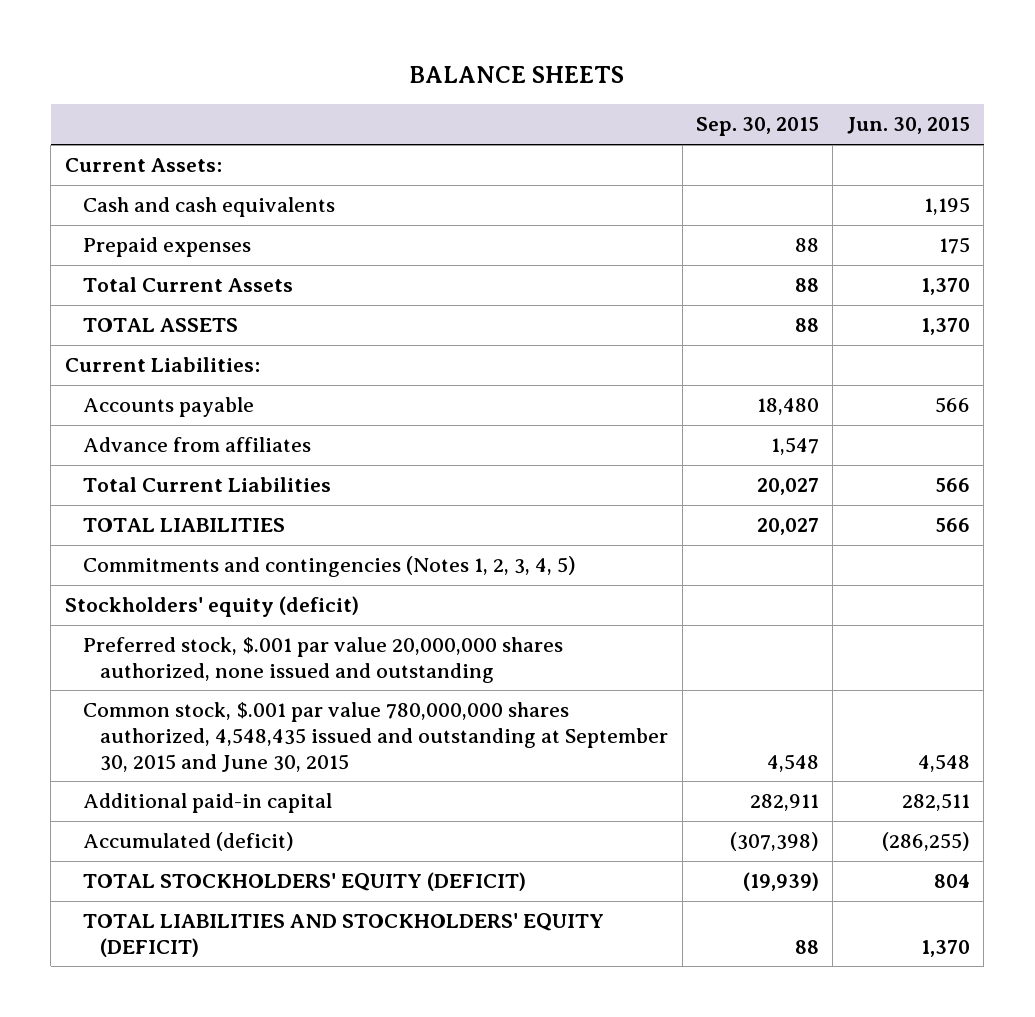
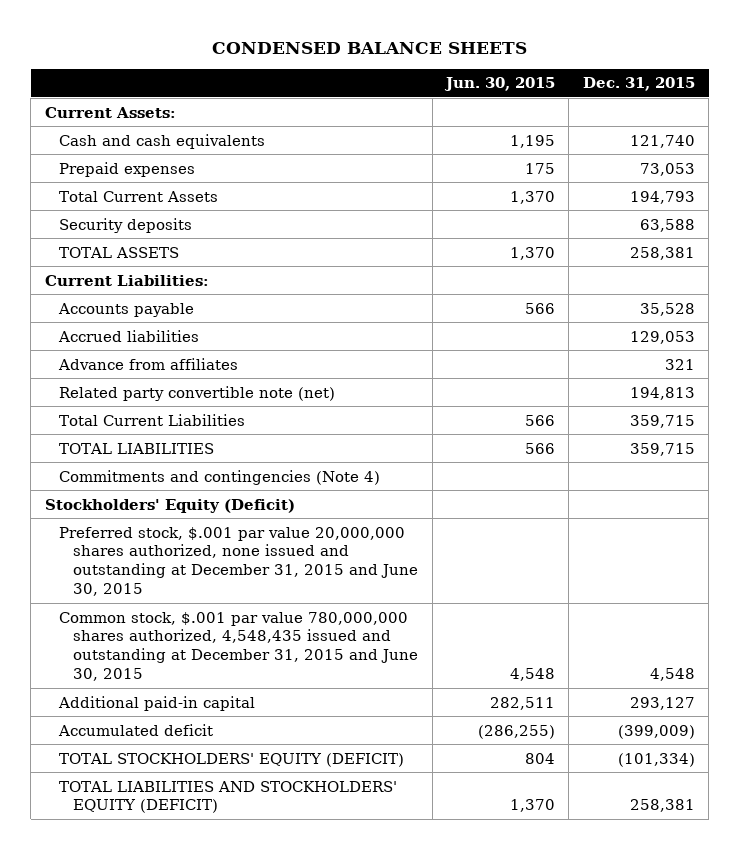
- BALANCE SHEETS
+ CONDENSED BALANCE SHEETS
- | Sep. 30, 2015 | Jun. 30, 2015
+ | Jun. 30, 2015 | Dec. 31, 2015
+ Security deposits | | 63,588
+ Accrued liabilities | | 129,053
+ Related party convertible note (net) | | 194,813
- Commitments and contingencies (Notes 1, 2, 3, 4, 5)
- Stockholders' equity (deficit)
- Preferred stock, $.001 par value 20,000,000 shares authorized, none issued and outstanding
- Common stock, $.001 par value 780,000,000 shares authorized, 4,548,435 issued and outstanding at September 30, 2015 and June 30, 2015 | 4,548 | 4,548
+ Commitments and contingencies (Note 4)
+ Stockholders' Equity (Deficit)
+ Preferred stock, $.001 par value 20,000,000 shares authorized, none issued and outstanding at December 31, 2015 and June 30, 2015
+ Common stock, $.001 par value 780,000,000 shares authorized, 4,548,435 issued and outstanding at December 31, 2015 and June 30, 2015 | 4,548 | 4,548
- Accumulated (deficit) | (307,398) | (286,255)
+ Accumulated deficit | (286,255) | (399,009)

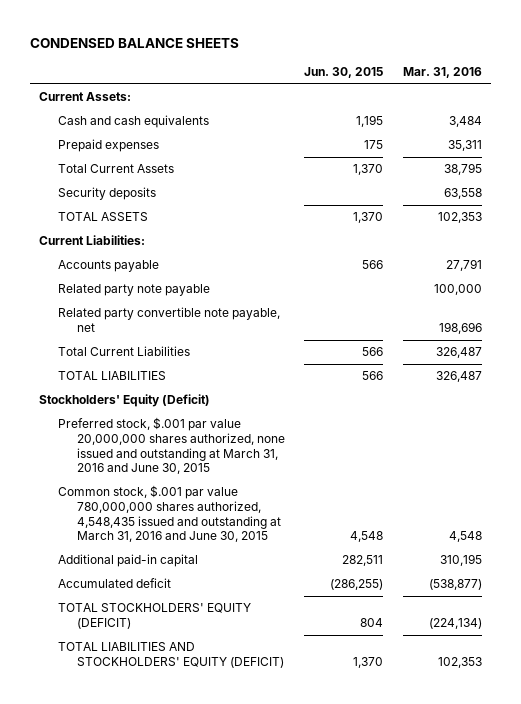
- | Jun. 30, 2015 | Dec. 31, 2015
+ | Jun. 30, 2015 | Mar. 31, 2016
- Accrued liabilities | | 129,053
- Advance from affiliates | | 321
- Related party convertible note (net) | | 194,813
+ Related party note payable | | 100,000
+ Related party convertible note payable, net | | 198,696
- Commitments and contingencies (Note 4)
- Preferred stock, $.001 par value 20,000,000 shares authorized, none issued and outstanding at December 31, 2015 and June 30, 2015
- Common stock, $.001 par value 780,000,000 shares authorized, 4,548,435 issued and outstanding at December 31, 2015 and June 30, 2015 | 4,548 | 4,548
+ Preferred stock, $.001 par value 20,000,000 shares authorized, none issued and outstanding at March 31, 2016 and June 30, 2015
+ Common stock, $.001 par value 780,000,000 shares authorized, 4,548,435 issued and outstanding at March 31, 2016 and June 30, 2015 | 4,548 | 4,548

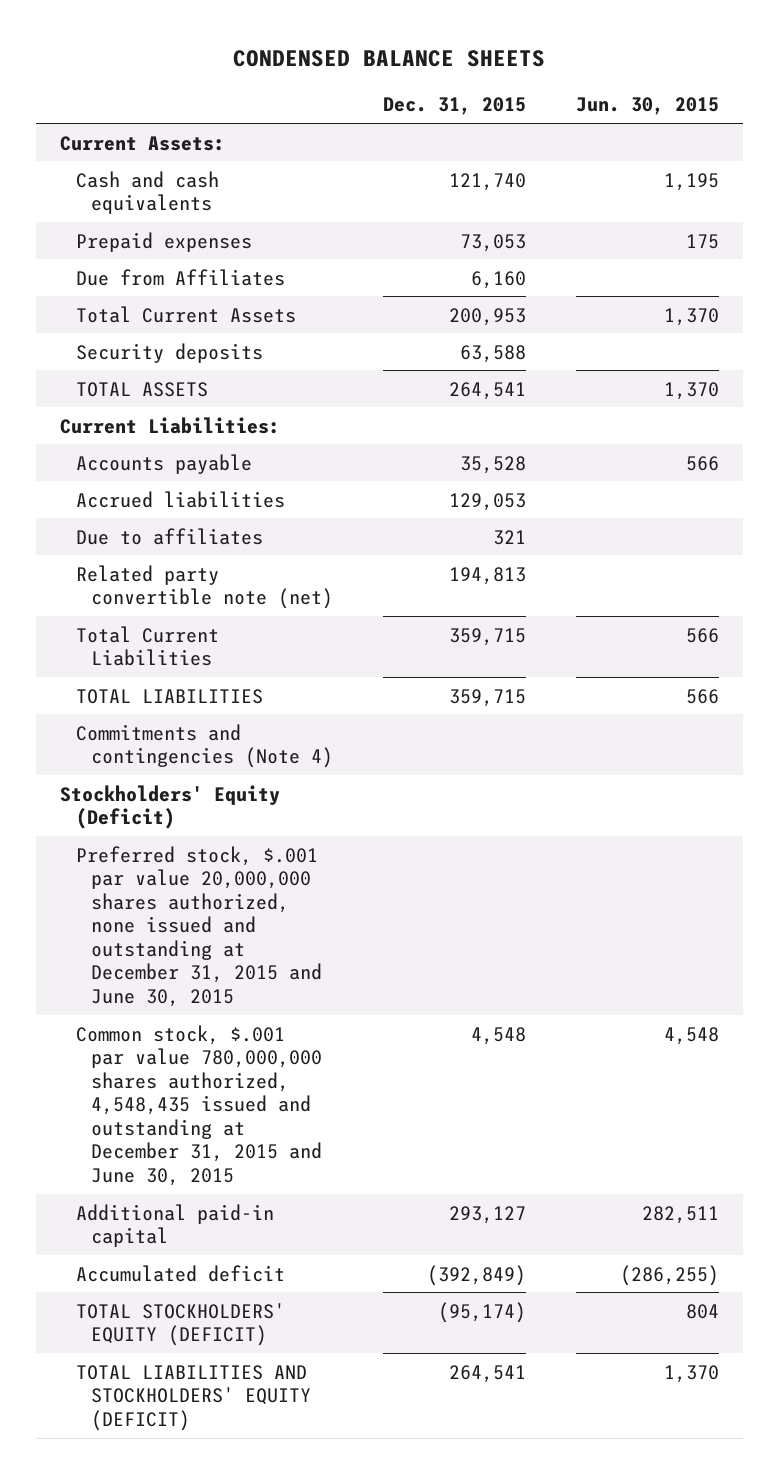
- | Jun. 30, 2015 | Mar. 31, 2016
+ | Dec. 31, 2015 | Jun. 30, 2015
+ Due from Affiliates | 6,160 |
- Related party note payable | | 100,000
- Related party convertible note payable, net | | 198,696
+ Accrued liabilities | 129,053 |
+ Due to affiliates | 321 |
+ Related party convertible note (net) | 194,813 |
+ Commitments and contingencies (Note 4)
- Preferred stock, $.001 par value 20,000,000 shares authorized, none issued and outstanding at March 31, 2016 and June 30, 2015
- Common stock, $.001 par value 780,000,000 shares authorized, 4,548,435 issued and outstanding at March 31, 2016 and June 30, 2015 | 4,548 | 4,548
+ Preferred stock, $.001 par value 20,000,000 shares authorized, none issued and outstanding at December 31, 2015 and June 30, 2015
+ Common stock, $.001 par value 780,000,000 shares authorized, 4,548,435 issued and outstanding at December 31, 2015 and June 30, 2015 | 4,548 | 4,548

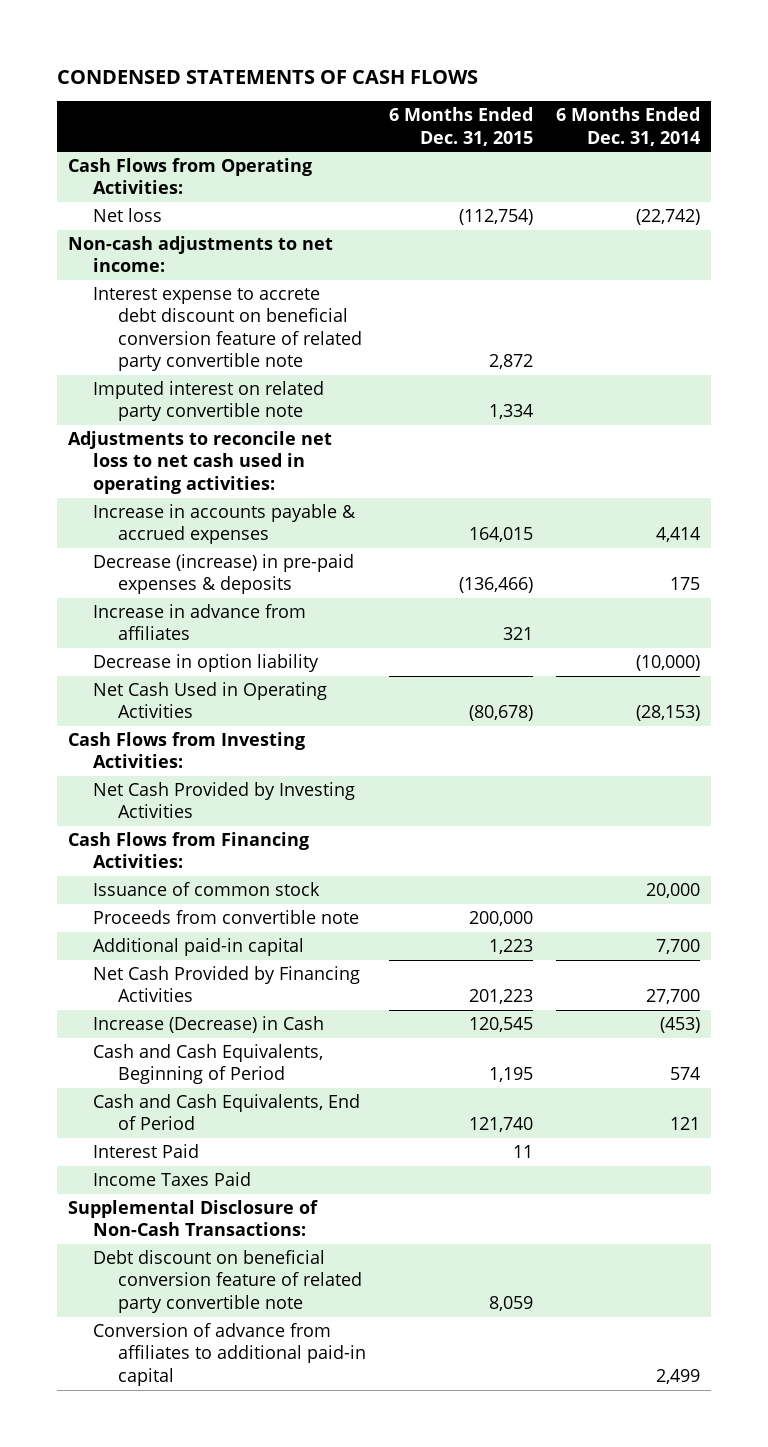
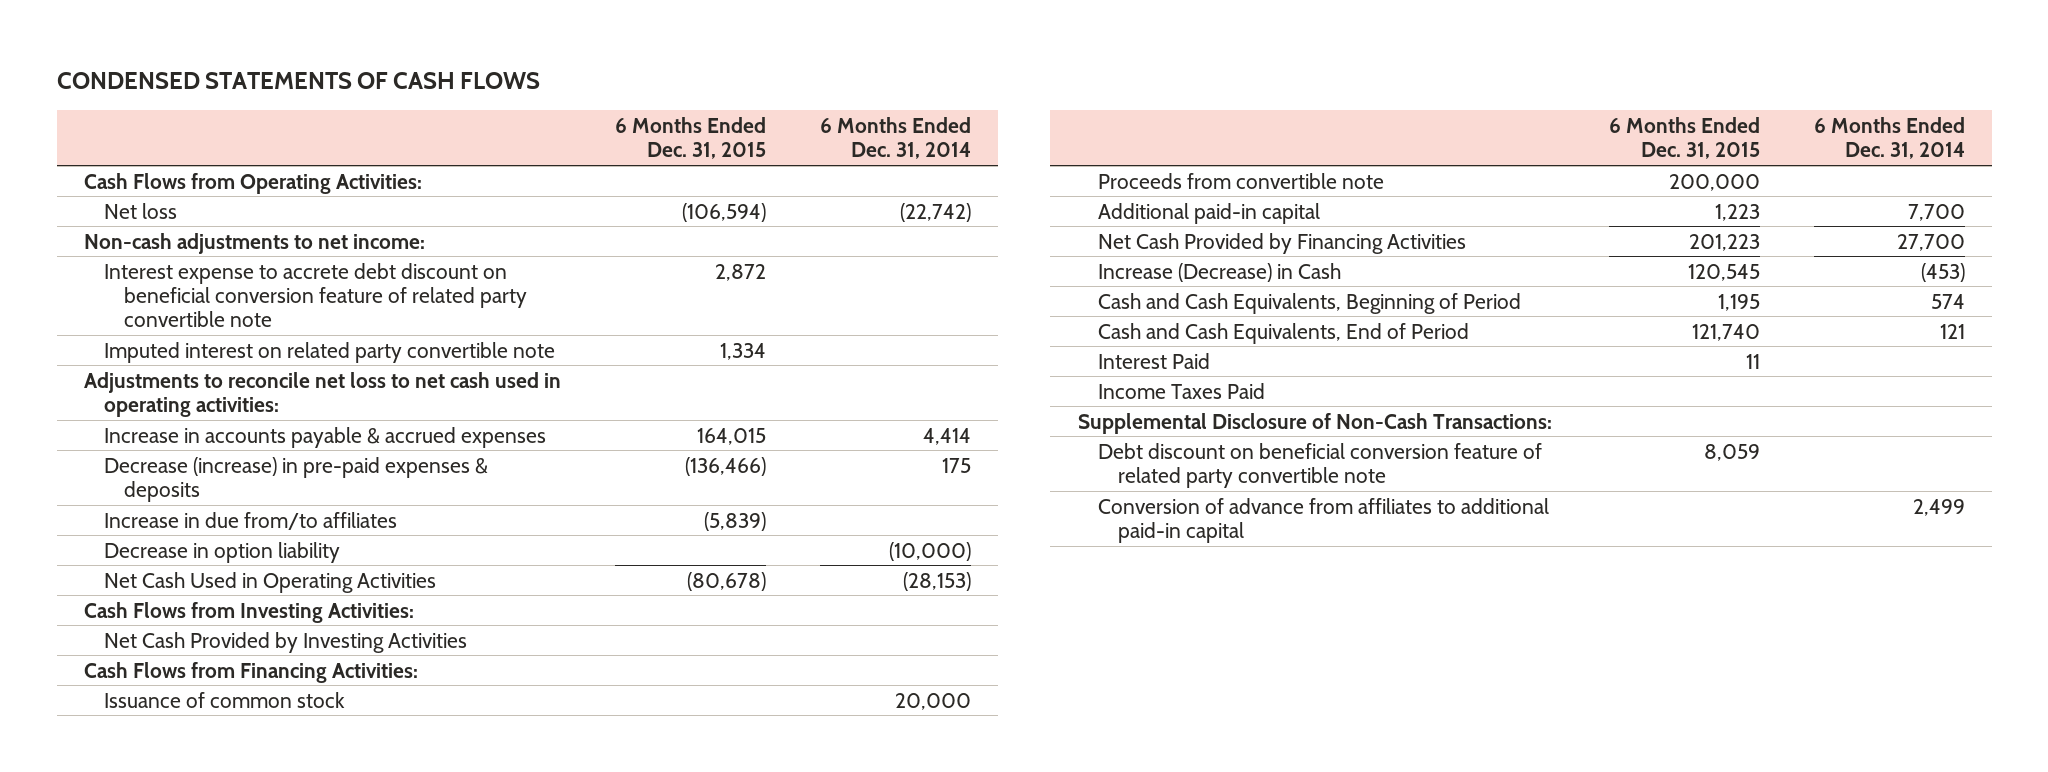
- Net loss | (112,754) | (22,742)
+ Net loss | (106,594) | (22,742)
- Increase in advance from affiliates | 321 |
+ Increase in due from/to affiliates | (5,839) |

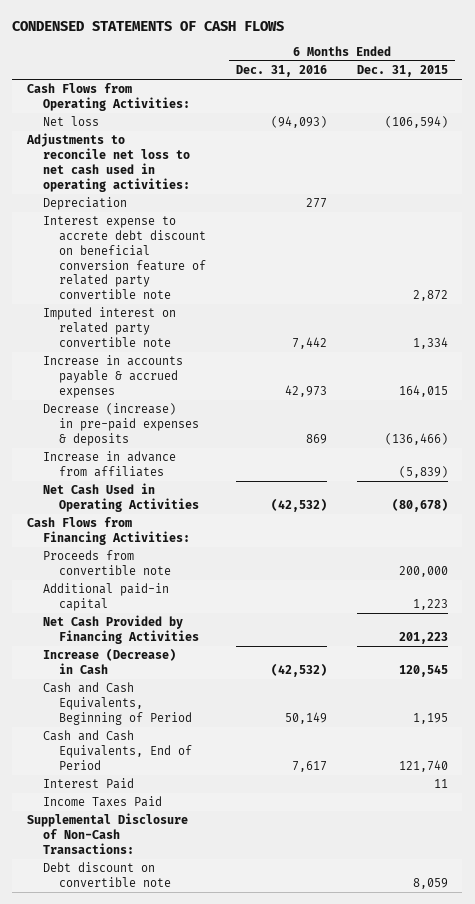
- | 6 Months Ended Dec. 31, 2015 | 6 Months Ended Dec. 31, 2014
+ | 6 Months Ended Dec. 31, 2016 | 6 Months Ended Dec. 31, 2015
- Non-cash adjustments to net income:
moved up: Adjustments to reconcile net loss to net cash used in operating activities:
+ Depreciation | 277 |
- Increase in due from/to affiliates | (5,839) |
- Decrease in option liability | | (10,000)
+ Increase in advance from affiliates | | (5,839)
- Cash Flows from Investing Activities:
- Net Cash Provided by Investing Activities
- Issuance of common stock | | 20,000
- Debt discount on beneficial conversion feature of related party convertible note | 8,059 |
- Conversion of advance from affiliates to additional paid-in capital | | 2,499
+ Debt discount on convertible note | | 8,059

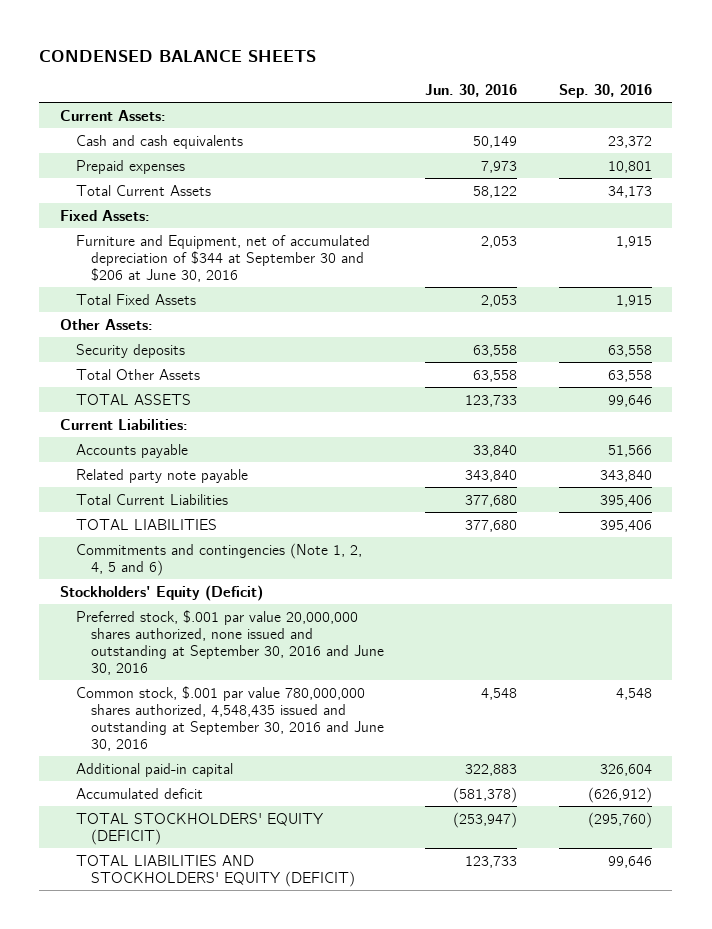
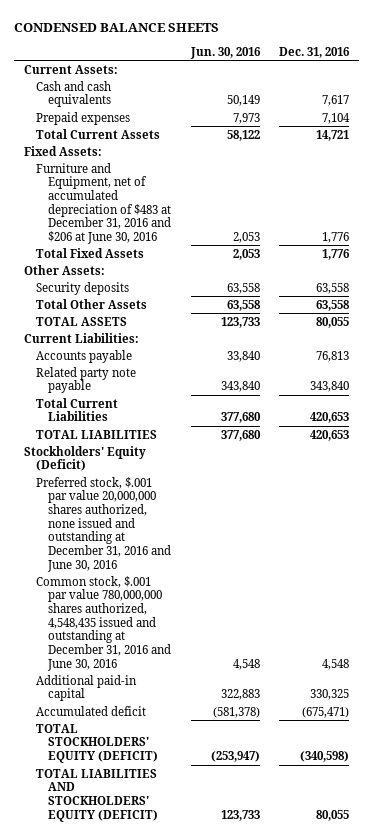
- | Jun. 30, 2016 | Sep. 30, 2016
+ | Jun. 30, 2016 | Dec. 31, 2016
- Furniture and Equipment, net of accumulated depreciation of $344 at September 30 and $206 at June 30, 2016 | 2,053 | 1,915
+ Furniture and Equipment, net of accumulated depreciation of $483 at December 31, 2016 and $206 at June 30, 2016 | 2,053 | 1,776
- Commitments and contingencies (Note 1, 2, 4, 5 and 6)
- Preferred stock, $.001 par value 20,000,000 shares authorized, none issued and outstanding at September 30, 2016 and June 30, 2016
- Common stock, $.001 par value 780,000,000 shares authorized, 4,548,435 issued and outstanding at September 30, 2016 and June 30, 2016 | 4,548 | 4,548
+ Preferred stock, $.001 par value 20,000,000 shares authorized, none issued and outstanding at December 31, 2016 and June 30, 2016
+ Common stock, $.001 par value 780,000,000 shares authorized, 4,548,435 issued and outstanding at December 31, 2016 and June 30, 2016 | 4,548 | 4,548

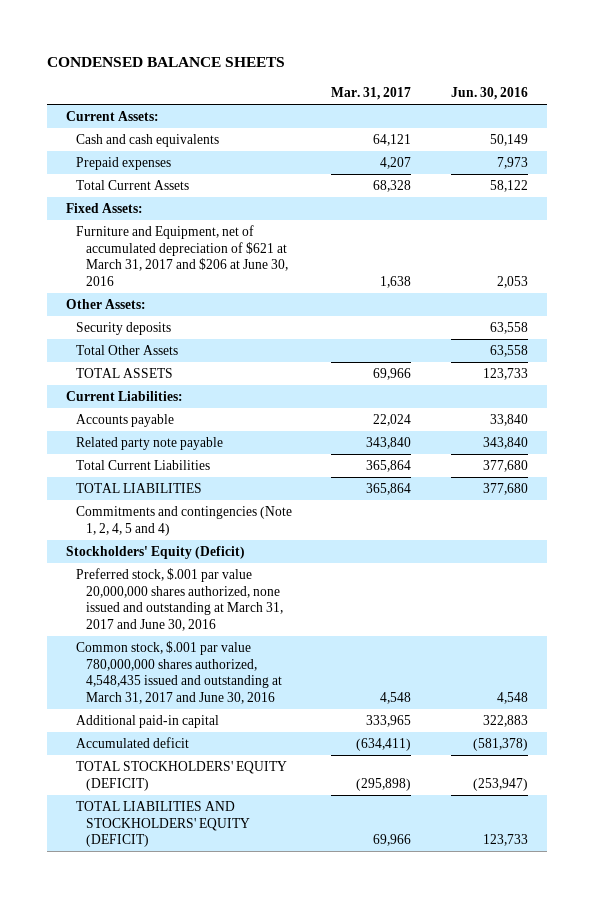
- | Jun. 30, 2016 | Dec. 31, 2016
+ | Mar. 31, 2017 | Jun. 30, 2016
- Furniture and Equipment, net of accumulated depreciation of $483 at December 31, 2016 and $206 at June 30, 2016 | 2,053 | 1,776
- Total Fixed Assets | 2,053 | 1,776
+ Furniture and Equipment, net of accumulated depreciation of $621 at March 31, 2017 and $206 at June 30, 2016 | 1,638 | 2,053
+ Commitments and contingencies (Note 1, 2, 4, 5 and 4)
- Preferred stock, $.001 par value 20,000,000 shares authorized, none issued and outstanding at December 31, 2016 and June 30, 2016
- Common stock, $.001 par value 780,000,000 shares authorized, 4,548,435 issued and outstanding at December 31, 2016 and June 30, 2016 | 4,548 | 4,548
+ Preferred stock, $.001 par value 20,000,000 shares authorized, none issued and outstanding at March 31, 2017 and June 30, 2016
+ Common stock, $.001 par value 780,000,000 shares authorized, 4,548,435 issued and outstanding at March 31, 2017 and June 30, 2016 | 4,548 | 4,548

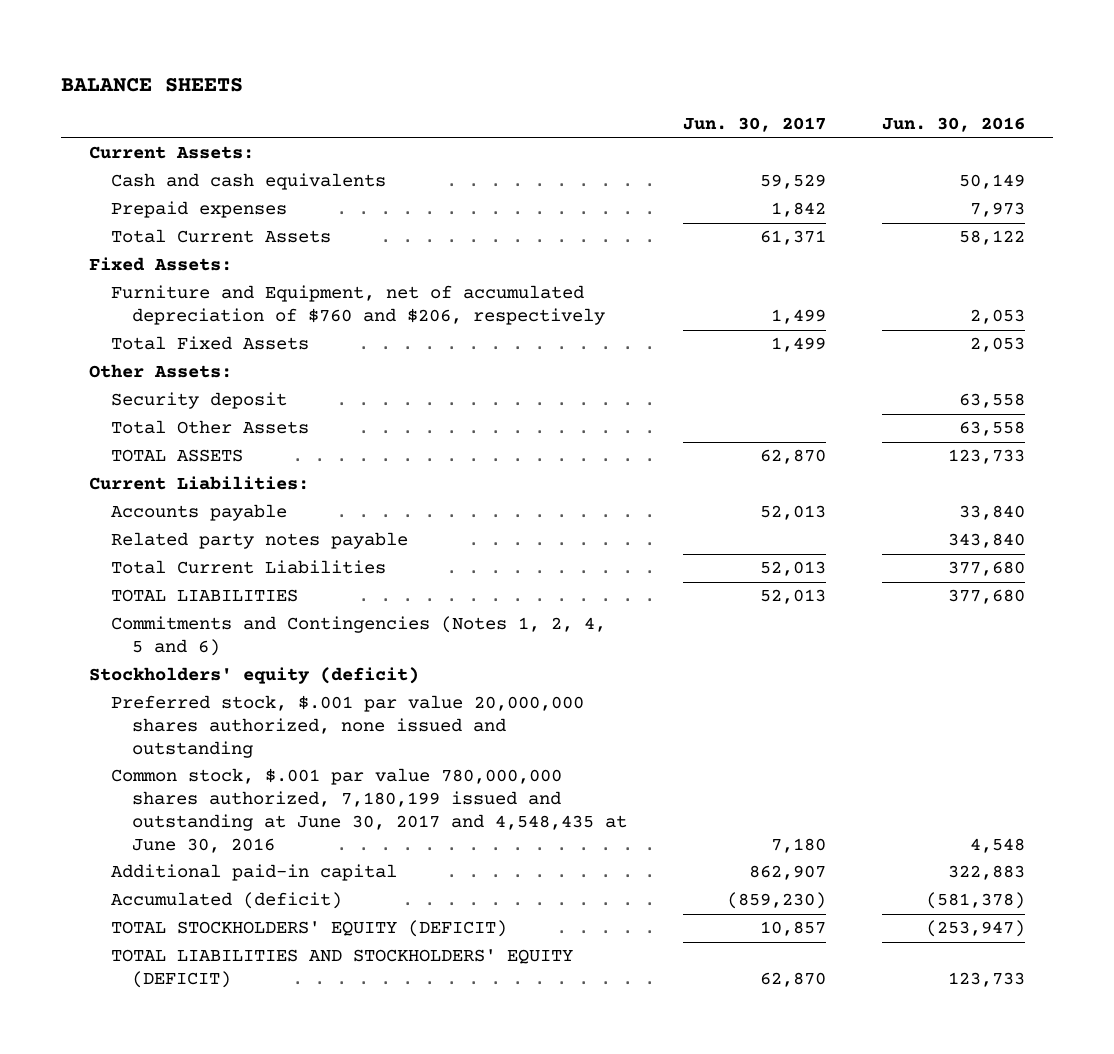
- CONDENSED BALANCE SHEETS
+ BALANCE SHEETS
- | Mar. 31, 2017 | Jun. 30, 2016
+ | Jun. 30, 2017 | Jun. 30, 2016
- Furniture and Equipment, net of accumulated depreciation of $621 at March 31, 2017 and $206 at June 30, 2016 | 1,638 | 2,053
+ Furniture and Equipment, net of accumulated depreciation of $760 and $206, respectively | 1,499 | 2,053
+ Total Fixed Assets | 1,499 | 2,053
- Security deposits | | 63,558
+ Security deposit | | 63,558
- Related party note payable | 343,840 | 343,840
+ Related party notes payable | | 343,840
- Commitments and contingencies (Note 1, 2, 4, 5 and 4)
- Stockholders' Equity (Deficit)
- Preferred stock, $.001 par value 20,000,000 shares authorized, none issued and outstanding at March 31, 2017 and June 30, 2016
- Common stock, $.001 par value 780,000,000 shares authorized, 4,548,435 issued and outstanding at March 31, 2017 and June 30, 2016 | 4,548 | 4,548
+ Commitments and Contingencies (Notes 1, 2, 4, 5 and 6)
+ Stockholders' equity (deficit)
+ Preferred stock, $.001 par value 20,000,000 shares authorized, none issued and outstanding
+ Common stock, $.001 par value 780,000,000 shares authorized, 7,180,199 issued and outstanding at June 30, 2017 and 4,548,435 at June 30, 2016 | 7,180 | 4,548
- Accumulated deficit | (634,411) | (581,378)
+ Accumulated (deficit) | (859,230) | (581,378)

